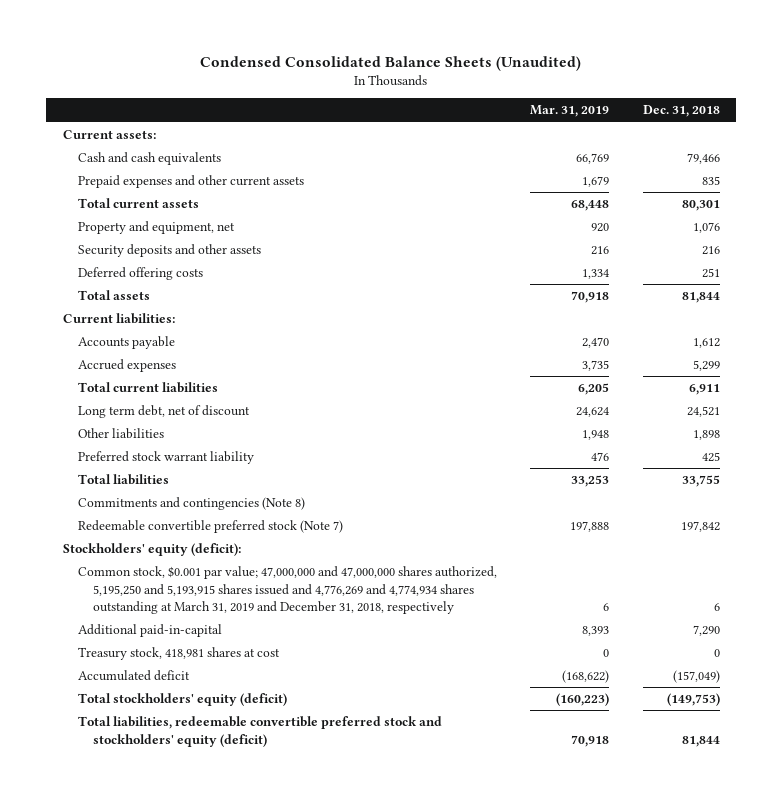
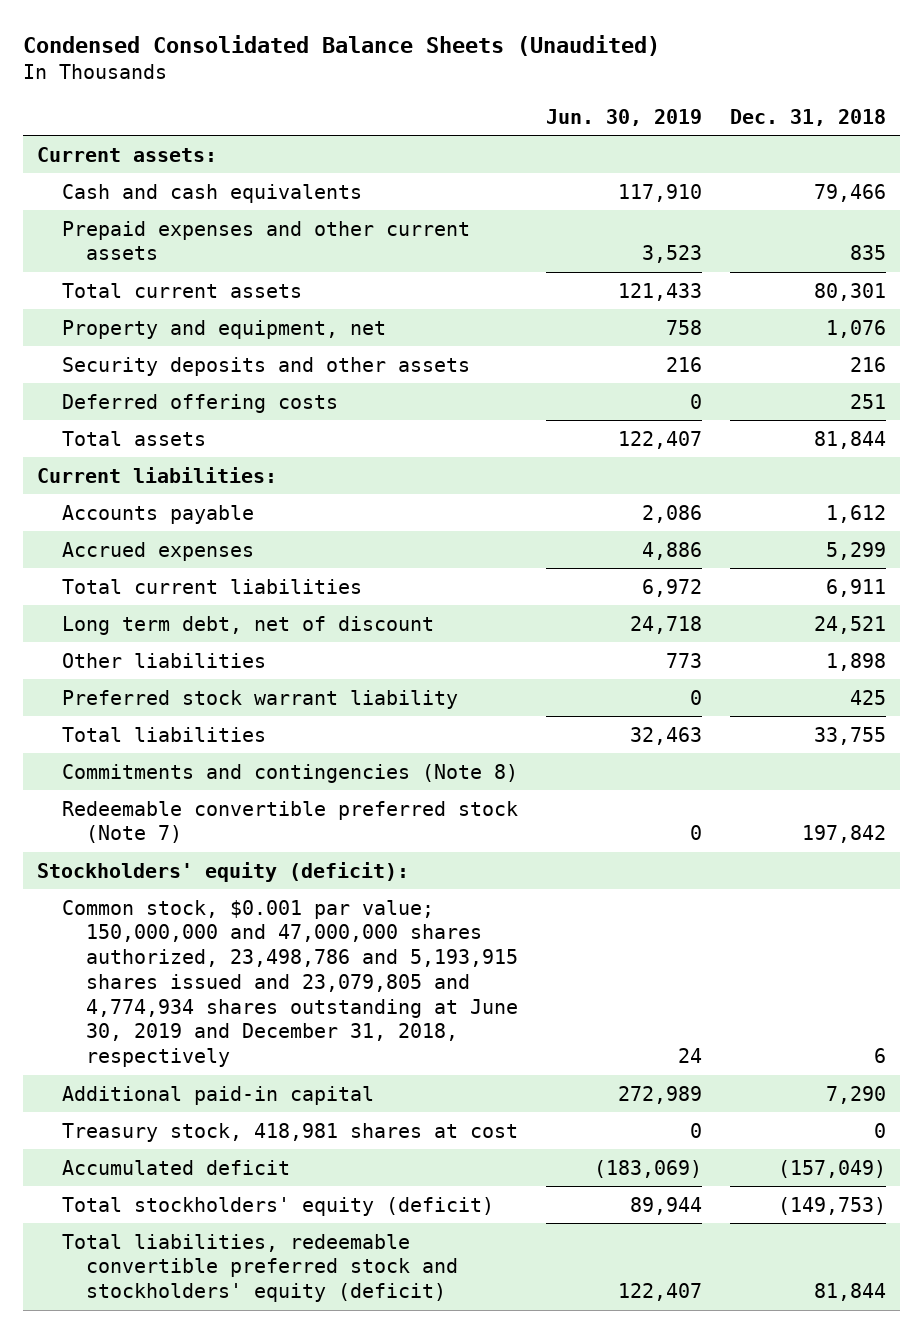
- | Mar. 31, 2019 | Dec. 31, 2018
+ | Jun. 30, 2019 | Dec. 31, 2018
- Common stock, $0.001 par value; 47,000,000 and 47,000,000 shares authorized, 5,195,250 and 5,193,915 shares issued and 4,776,269 and 4,774,934 shares outstanding at March 31, 2019 and December 31, 2018, respectively | 6 | 6
- Additional paid-in-capital | 8,393 | 7,290
+ Common stock, $0.001 par value; 150,000,000 and 47,000,000 shares authorized, 23,498,786 and 5,193,915 shares issued and 23,079,805 and 4,774,934 shares outstanding at June 30, 2019 and December 31, 2018, respectively | 24 | 6
+ Additional paid-in capital | 272,989 | 7,290

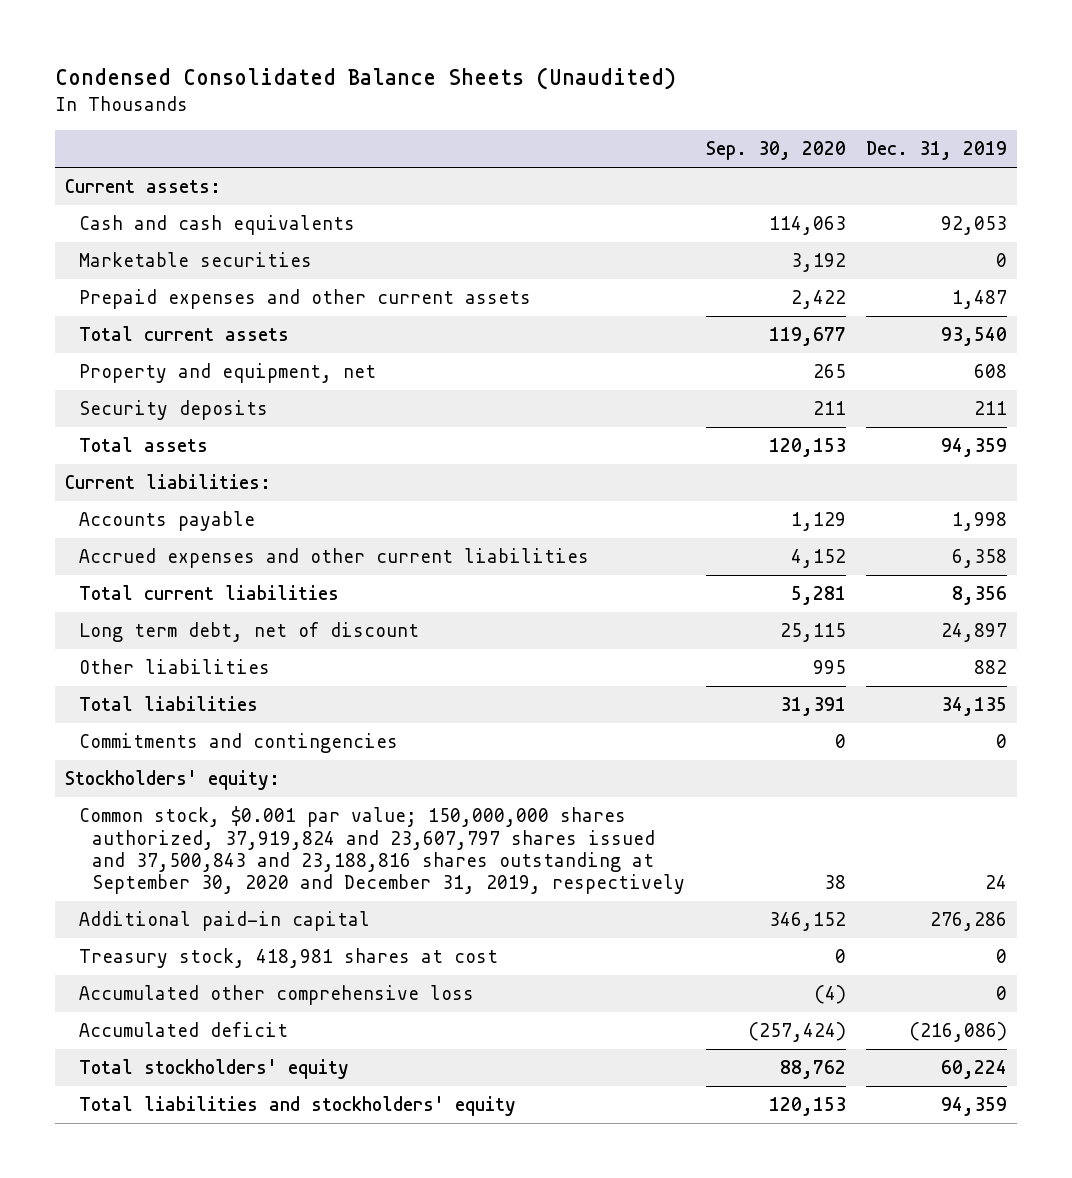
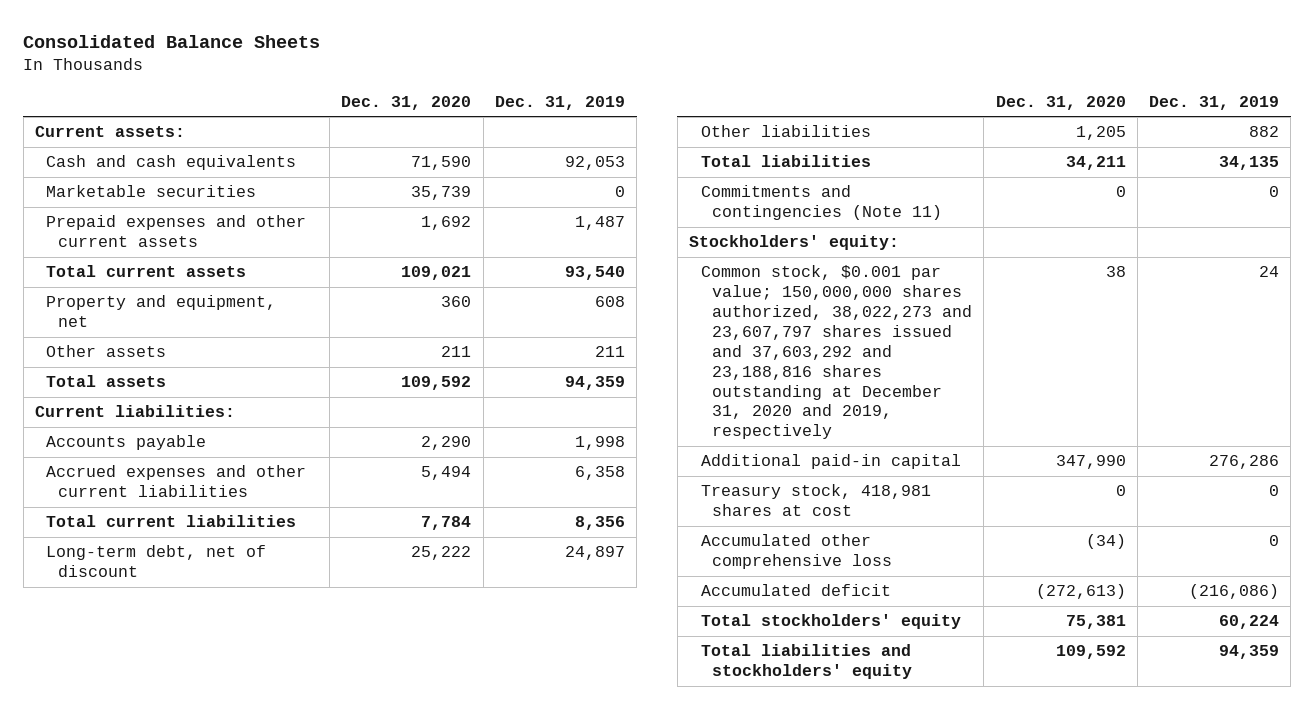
- Condensed Consolidated Balance Sheets (Unaudited)
+ Consolidated Balance Sheets
- | Sep. 30, 2020 | Dec. 31, 2019
+ | Dec. 31, 2020 | Dec. 31, 2019
- Security deposits | 211 | 211
+ Other assets | 211 | 211
- Long term debt, net of discount | 25,115 | 24,897
+ Long-term debt, net of discount | 25,222 | 24,897
- Commitments and contingencies | 0 | 0
+ Commitments and contingencies (Note 11) | 0 | 0
- Common stock, $0.001 par value; 150,000,000 shares authorized, 37,919,824 and 23,607,797 shares issued and 37,500,843 and 23,188,816 shares outstanding at September 30, 2020 and December 31, 2019, respectively | 38 | 24
+ Common stock, $0.001 par value; 150,000,000 shares authorized, 38,022,273 and 23,607,797 shares issued and 37,603,292 and 23,188,816 shares outstanding at December 31, 2020 and 2019, respectively | 38 | 24

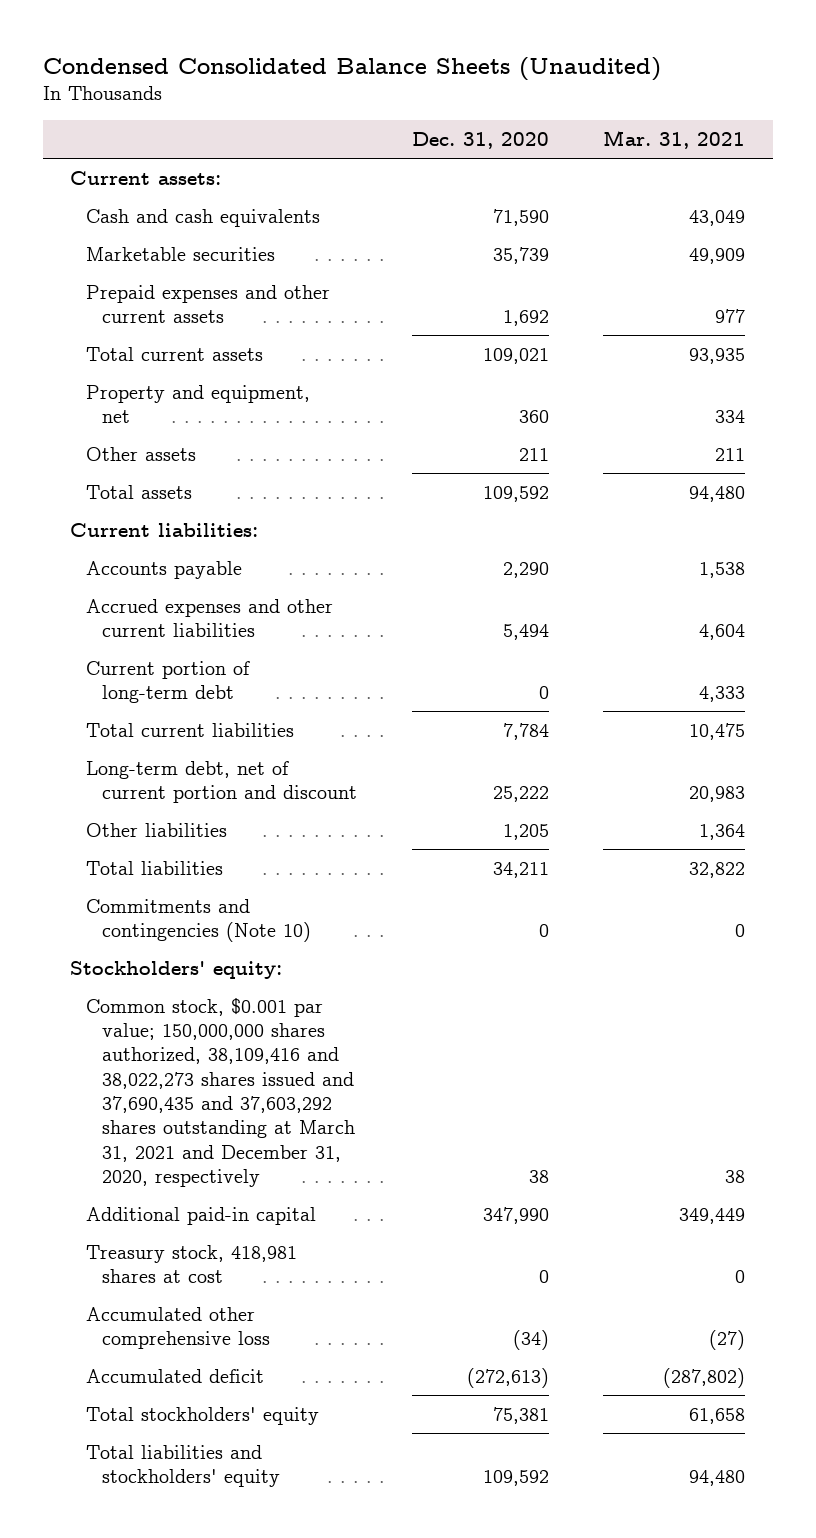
- Consolidated Balance Sheets
+ Condensed Consolidated Balance Sheets (Unaudited)
- | Dec. 31, 2020 | Dec. 31, 2019
+ | Dec. 31, 2020 | Mar. 31, 2021
+ Current portion of long-term debt | 0 | 4,333
- Long-term debt, net of discount | 25,222 | 24,897
+ Long-term debt, net of current portion and discount | 25,222 | 20,983
- Commitments and contingencies (Note 11) | 0 | 0
+ Commitments and contingencies (Note 10) | 0 | 0
- Common stock, $0.001 par value; 150,000,000 shares authorized, 38,022,273 and 23,607,797 shares issued and 37,603,292 and 23,188,816 shares outstanding at December 31, 2020 and 2019, respectively | 38 | 24
+ Common stock, $0.001 par value; 150,000,000 shares authorized, 38,109,416 and 38,022,273 shares issued and 37,690,435 and 37,603,292 shares outstanding at March 31, 2021 and December 31, 2020, respectively | 38 | 38

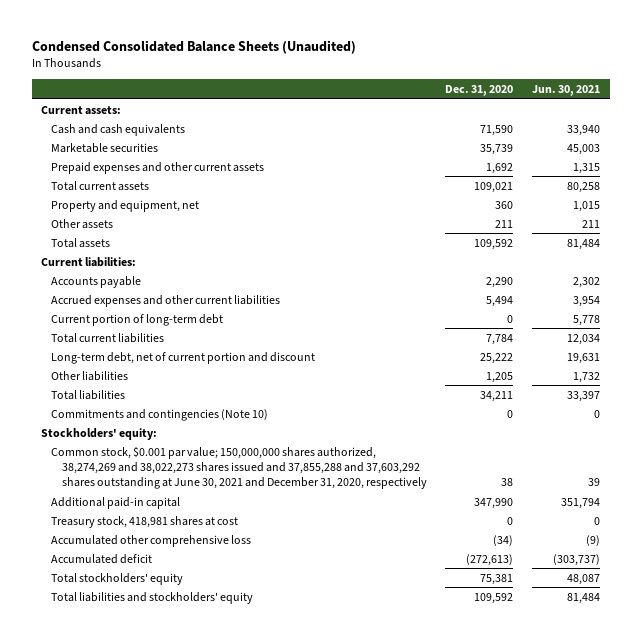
- | Dec. 31, 2020 | Mar. 31, 2021
+ | Dec. 31, 2020 | Jun. 30, 2021
- Common stock, $0.001 par value; 150,000,000 shares authorized, 38,109,416 and 38,022,273 shares issued and 37,690,435 and 37,603,292 shares outstanding at March 31, 2021 and December 31, 2020, respectively | 38 | 38
+ Common stock, $0.001 par value; 150,000,000 shares authorized, 38,274,269 and 38,022,273 shares issued and 37,855,288 and 37,603,292 shares outstanding at June 30, 2021 and December 31, 2020, respectively | 38 | 39

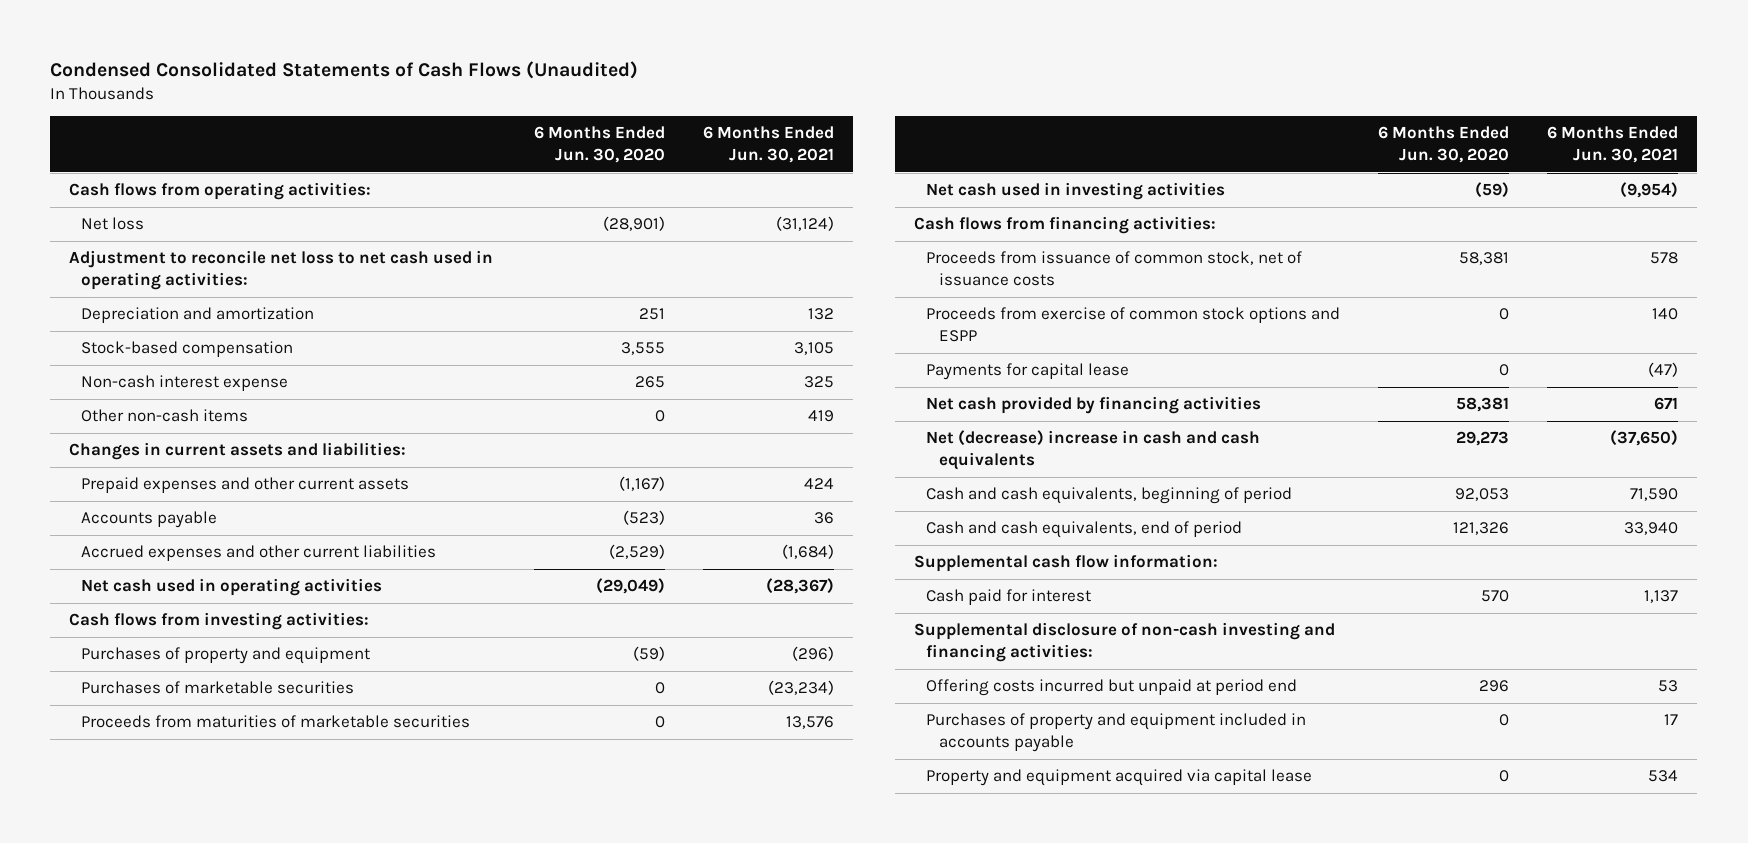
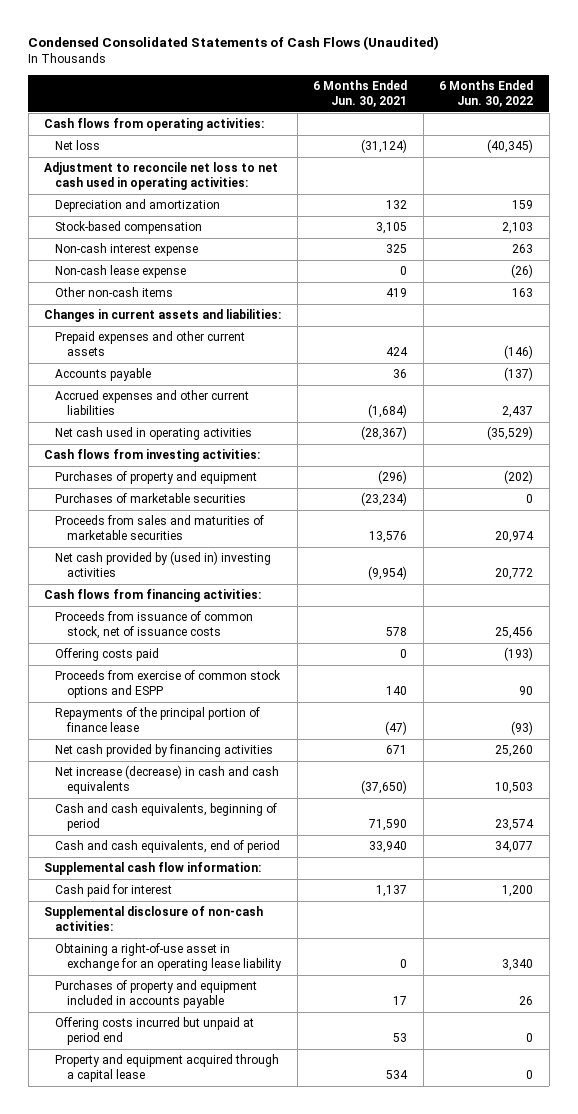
- | 6 Months Ended Jun. 30, 2020 | 6 Months Ended Jun. 30, 2021
+ | 6 Months Ended Jun. 30, 2021 | 6 Months Ended Jun. 30, 2022
+ Non-cash lease expense | 0 | (26)
- Proceeds from maturities of marketable securities | 0 | 13,576
- Net cash used in investing activities | (59) | (9,954)
+ Proceeds from sales and maturities of marketable securities | 13,576 | 20,974
+ Net cash provided by (used in) investing activities | (9,954) | 20,772
+ Offering costs paid | 0 | (193)
- Payments for capital lease | 0 | (47)
+ Repayments of the principal portion of finance lease | (47) | (93)
- Net (decrease) increase in cash and cash equivalents | 29,273 | (37,650)
+ Net increase (decrease) in cash and cash equivalents | (37,650) | 10,503
- Supplemental disclosure of non-cash investing and financing activities:
+ Supplemental disclosure of non-cash activities:
+ Obtaining a right-of-use asset in exchange for an operating lease liability | 0 | 3,340
- Property and equipment acquired via capital lease | 0 | 534
moved down: Offering costs incurred but unpaid at period end | 53 | 0
+ Property and equipment acquired through a capital lease | 534 | 0

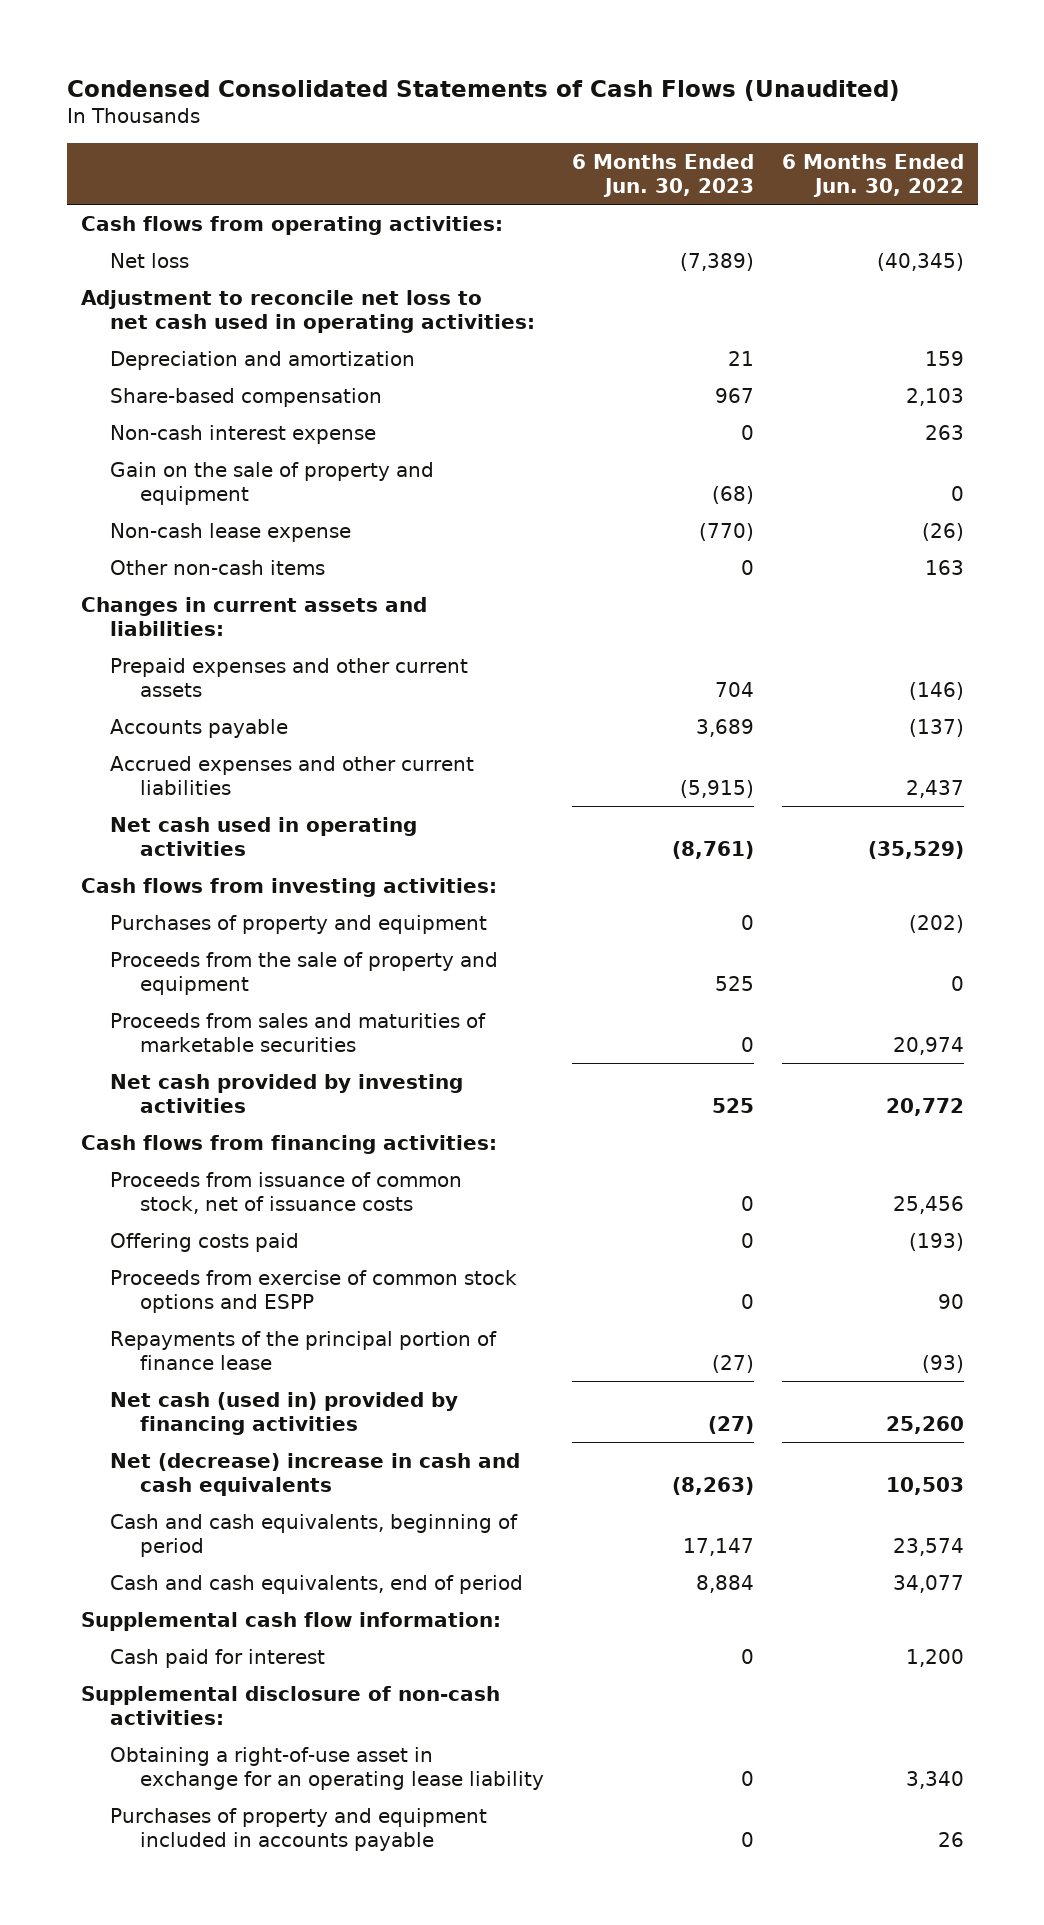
- | 6 Months Ended Jun. 30, 2021 | 6 Months Ended Jun. 30, 2022
+ | 6 Months Ended Jun. 30, 2023 | 6 Months Ended Jun. 30, 2022
- Stock-based compensation | 3,105 | 2,103
+ Share-based compensation | 967 | 2,103
+ Gain on the sale of property and equipment | (68) | 0
- Purchases of marketable securities | (23,234) | 0
+ Proceeds from the sale of property and equipment | 525 | 0
- Net cash provided by (used in) investing activities | (9,954) | 20,772
+ Net cash provided by investing activities | 525 | 20,772
- Net cash provided by financing activities | 671 | 25,260
- Net increase (decrease) in cash and cash equivalents | (37,650) | 10,503
+ Net cash (used in) provided by financing activities | (27) | 25,260
+ Net (decrease) increase in cash and cash equivalents | (8,263) | 10,503
- Offering costs incurred but unpaid at period end | 53 | 0
- Property and equipment acquired through a capital lease | 534 | 0

